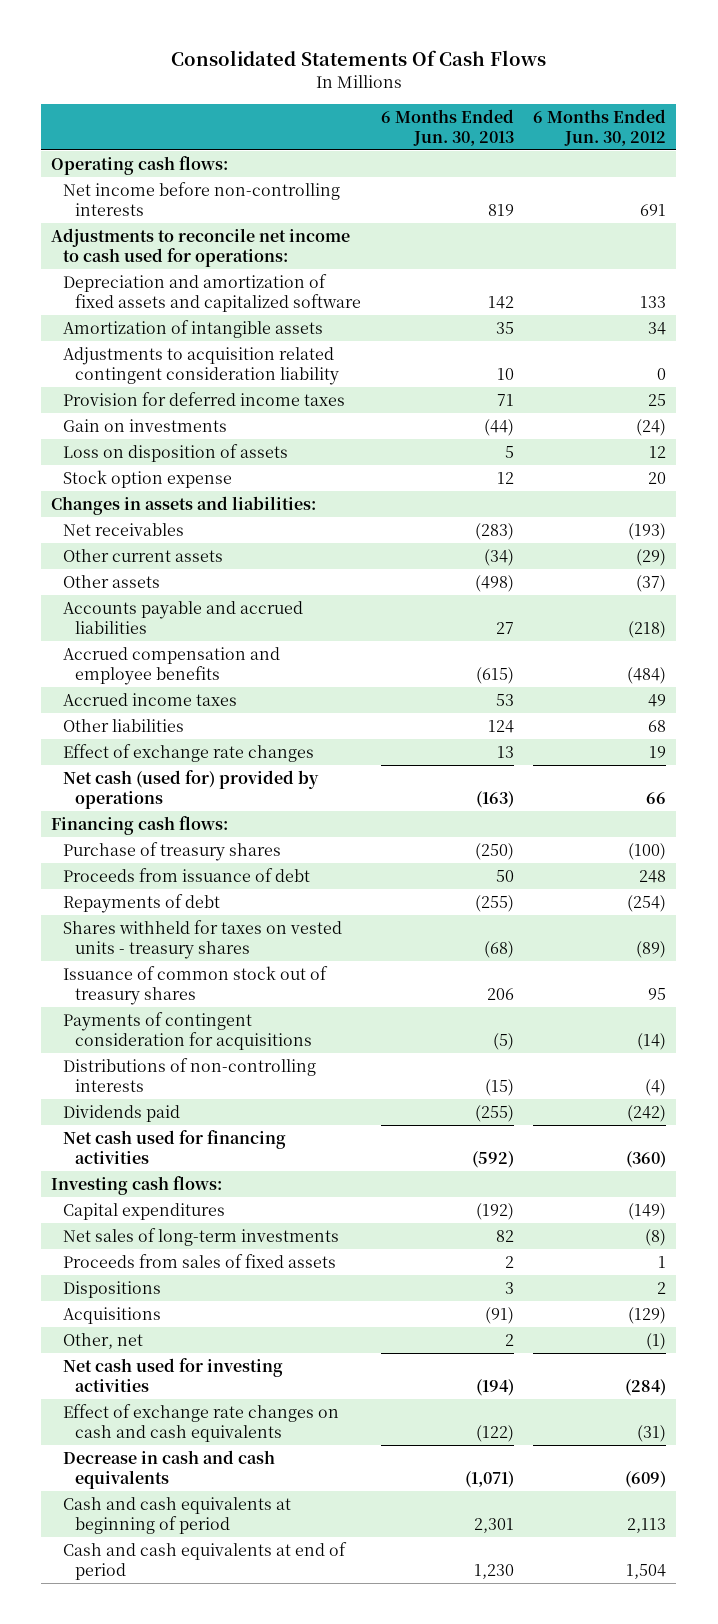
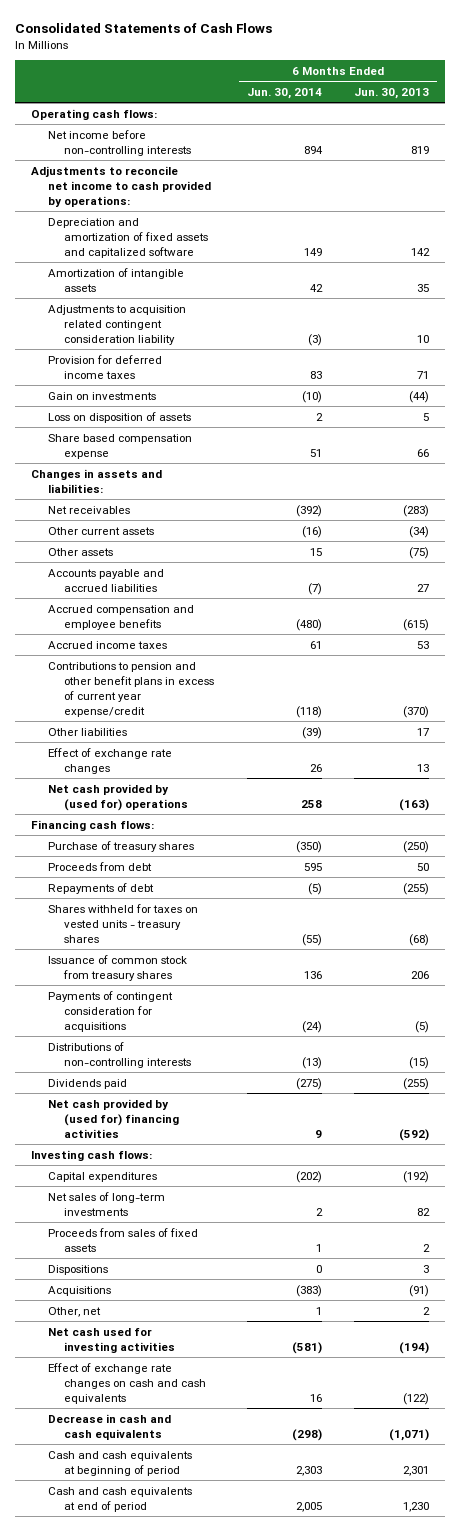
- Consolidated Statements Of Cash Flows
+ Consolidated Statements of Cash Flows
- | 6 Months Ended Jun. 30, 2013 | 6 Months Ended Jun. 30, 2012
+ | 6 Months Ended Jun. 30, 2014 | 6 Months Ended Jun. 30, 2013
- Adjustments to reconcile net income to cash used for operations:
+ Adjustments to reconcile net income to cash provided by operations:
- Stock option expense | 12 | 20
+ Share based compensation expense | 51 | 66
- Other assets | (498) | (37)
+ Other assets | 15 | (75)
- Other liabilities | 124 | 68
+ Contributions to pension and other benefit plans in excess of current year expense/credit | (118) | (370)
+ Other liabilities | (39) | 17
- Net cash (used for) provided by operations | (163) | 66
+ Net cash provided by (used for) operations | 258 | (163)
- Proceeds from issuance of debt | 50 | 248
+ Proceeds from debt | 595 | 50
- Issuance of common stock out of treasury shares | 206 | 95
+ Issuance of common stock from treasury shares | 136 | 206
- Net cash used for financing activities | (592) | (360)
+ Net cash provided by (used for) financing activities | 9 | (592)

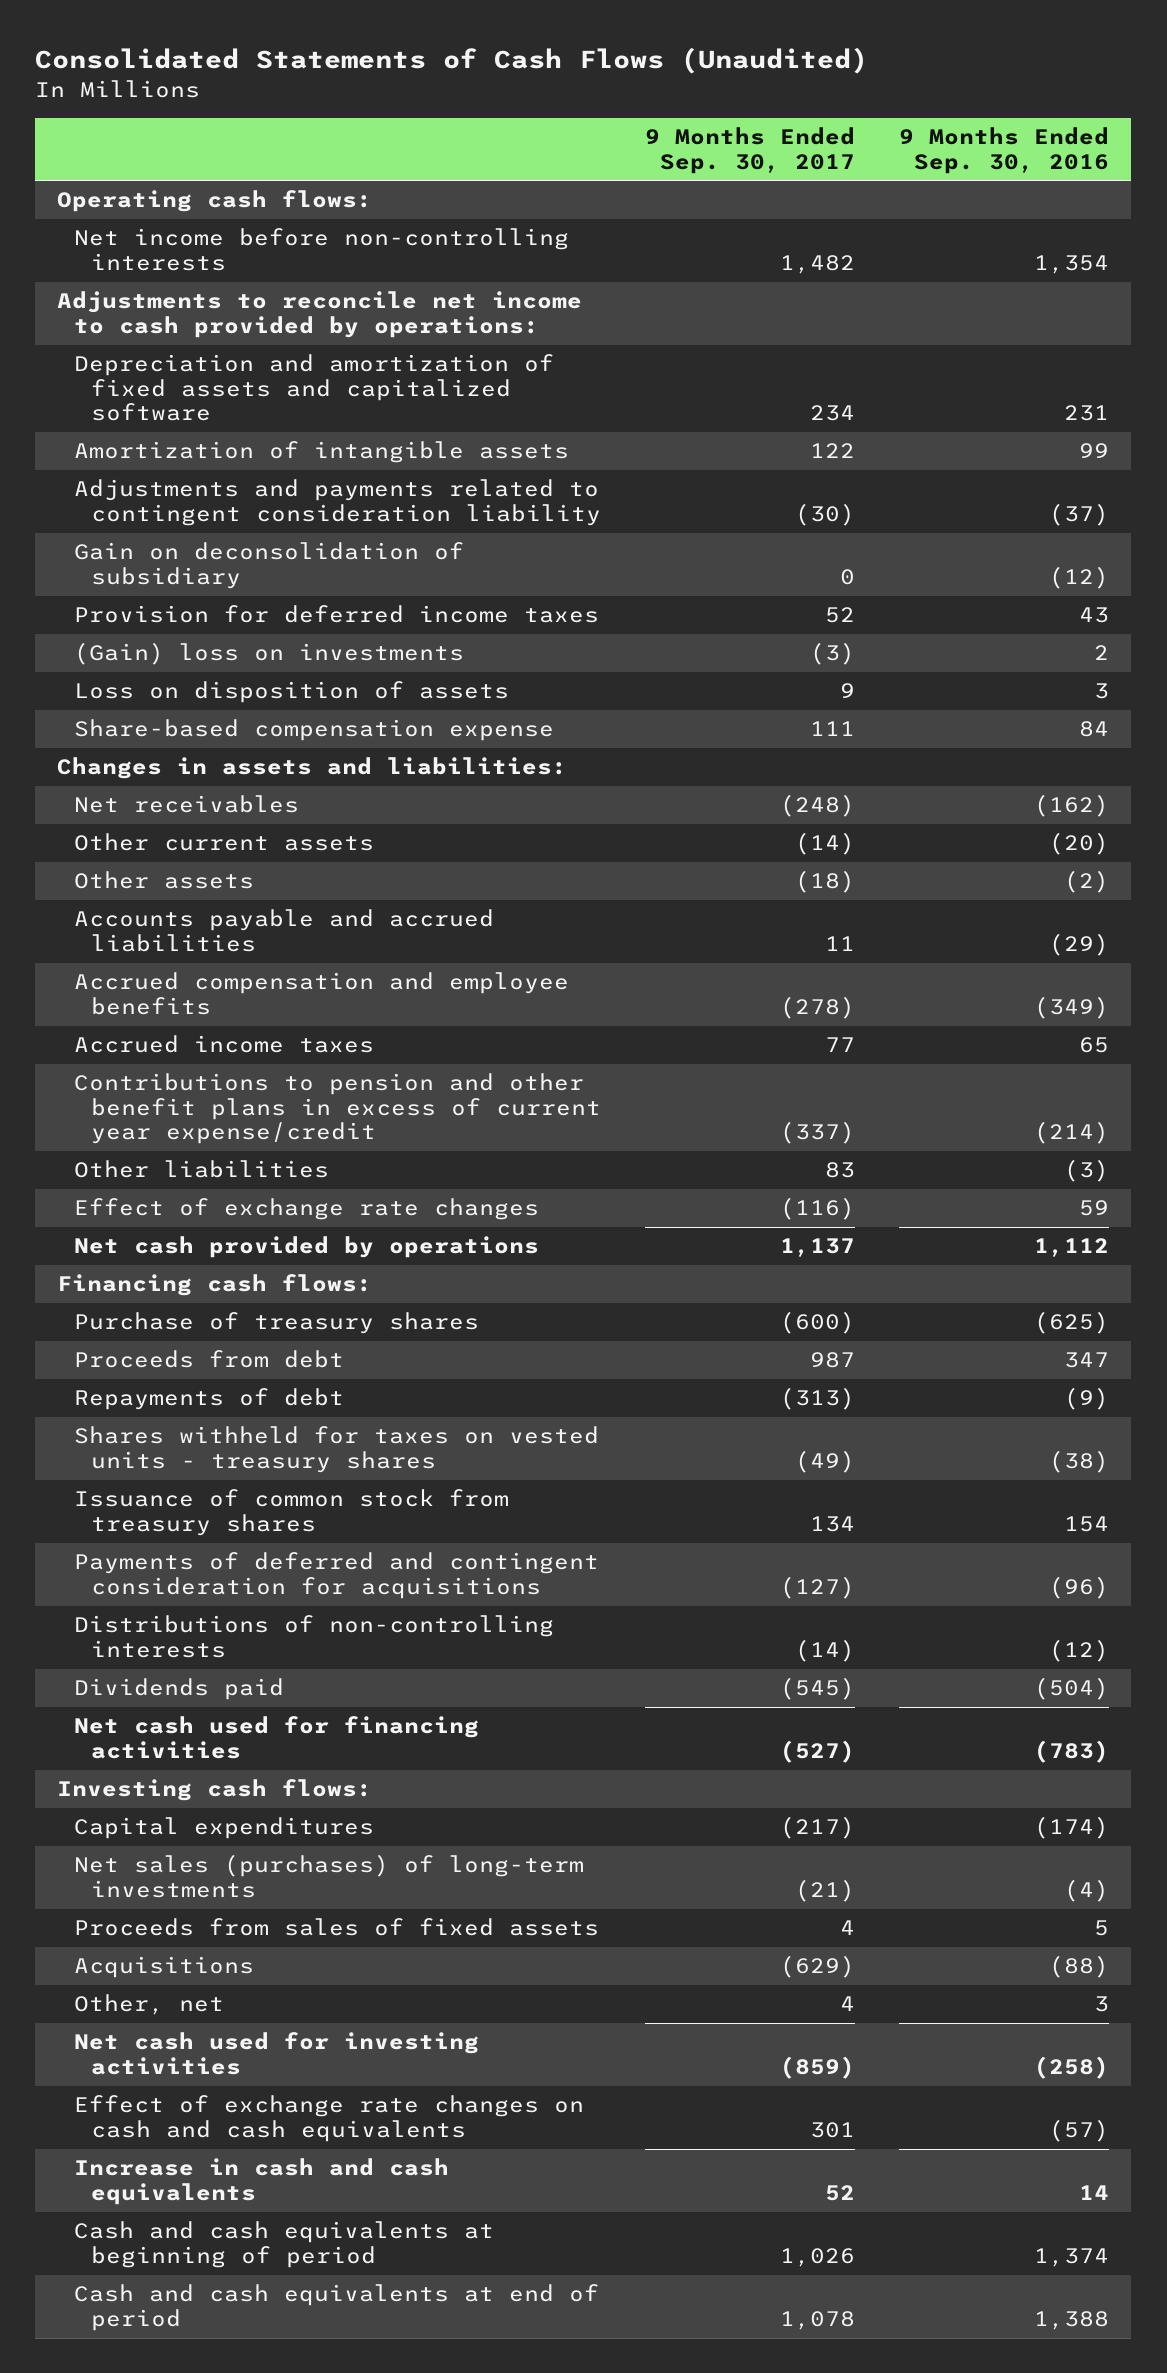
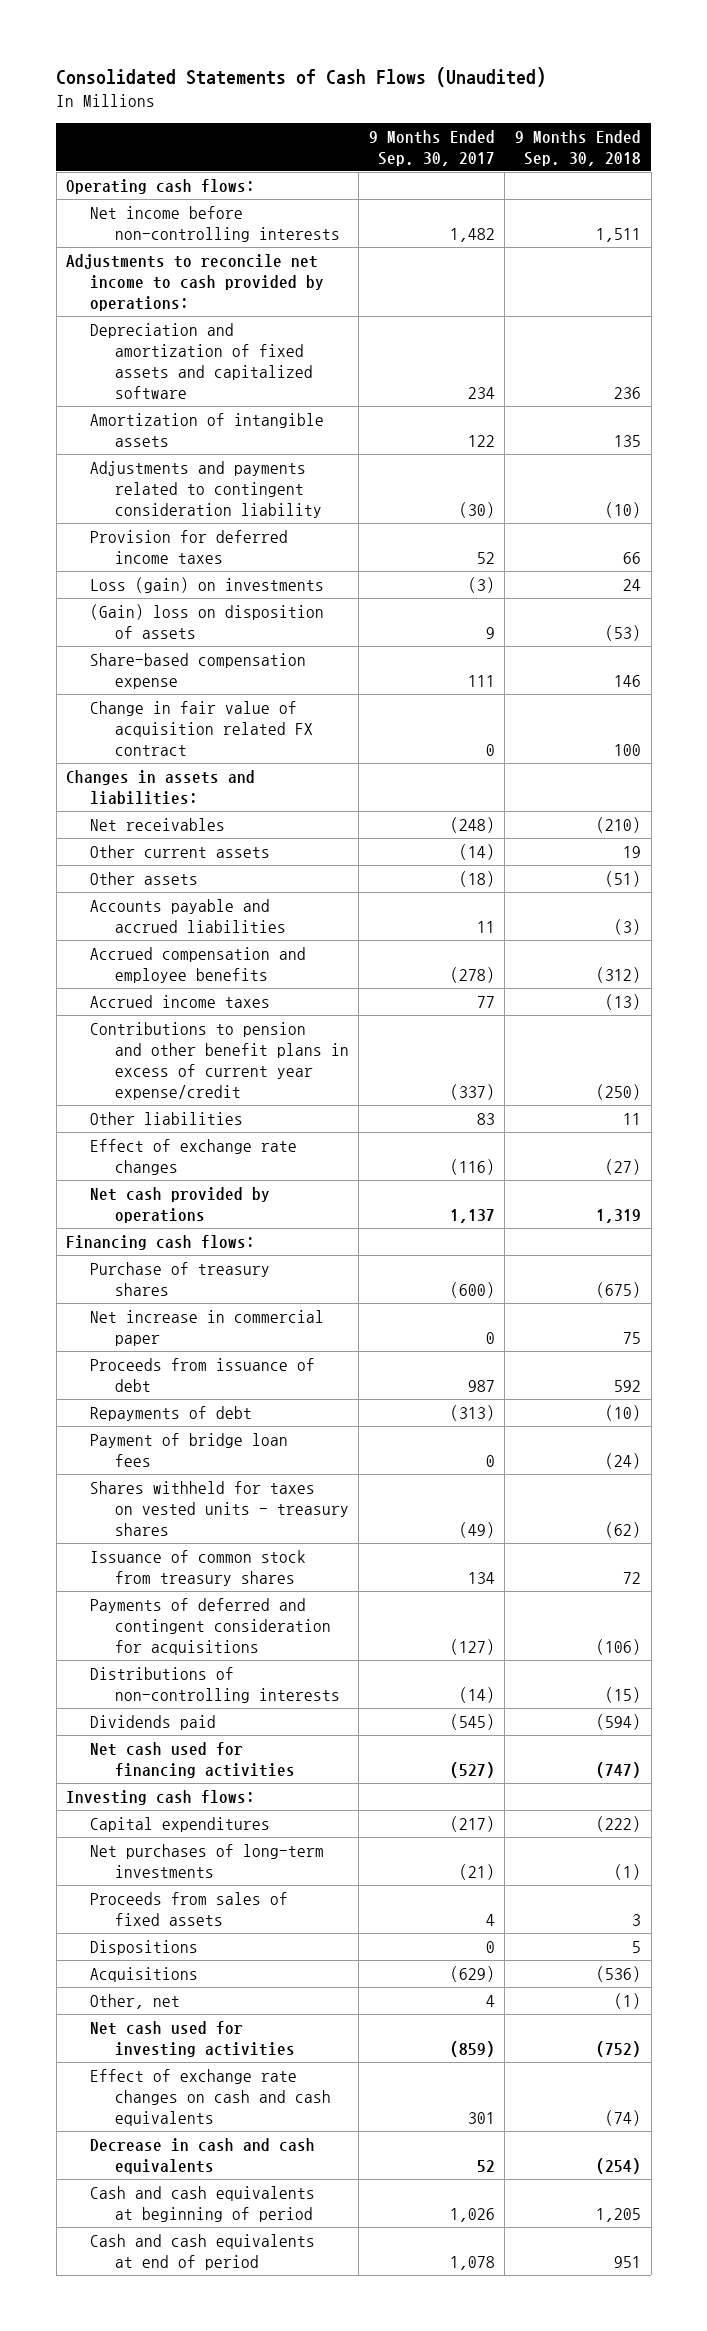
- | 9 Months Ended Sep. 30, 2017 | 9 Months Ended Sep. 30, 2016
+ | 9 Months Ended Sep. 30, 2017 | 9 Months Ended Sep. 30, 2018
- Gain on deconsolidation of subsidiary | 0 | (12)
- (Gain) loss on investments | (3) | 2
- Loss on disposition of assets | 9 | 3
+ Loss (gain) on investments | (3) | 24
+ (Gain) loss on disposition of assets | 9 | (53)
+ Change in fair value of acquisition related FX contract | 0 | 100
- Proceeds from debt | 987 | 347
+ Net increase in commercial paper | 0 | 75
+ Proceeds from issuance of debt | 987 | 592
+ Payment of bridge loan fees | 0 | (24)
- Net sales (purchases) of long-term investments | (21) | (4)
+ Net purchases of long-term investments | (21) | (1)
+ Dispositions | 0 | 5
- Increase in cash and cash equivalents | 52 | 14
+ Decrease in cash and cash equivalents | 52 | (254)

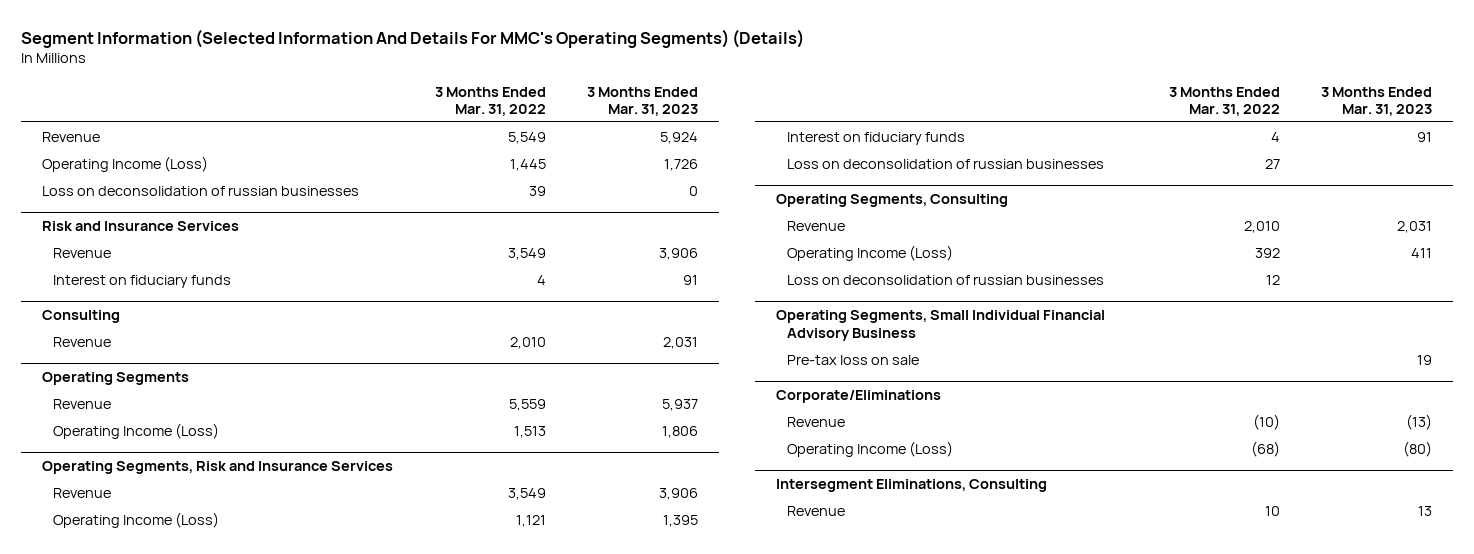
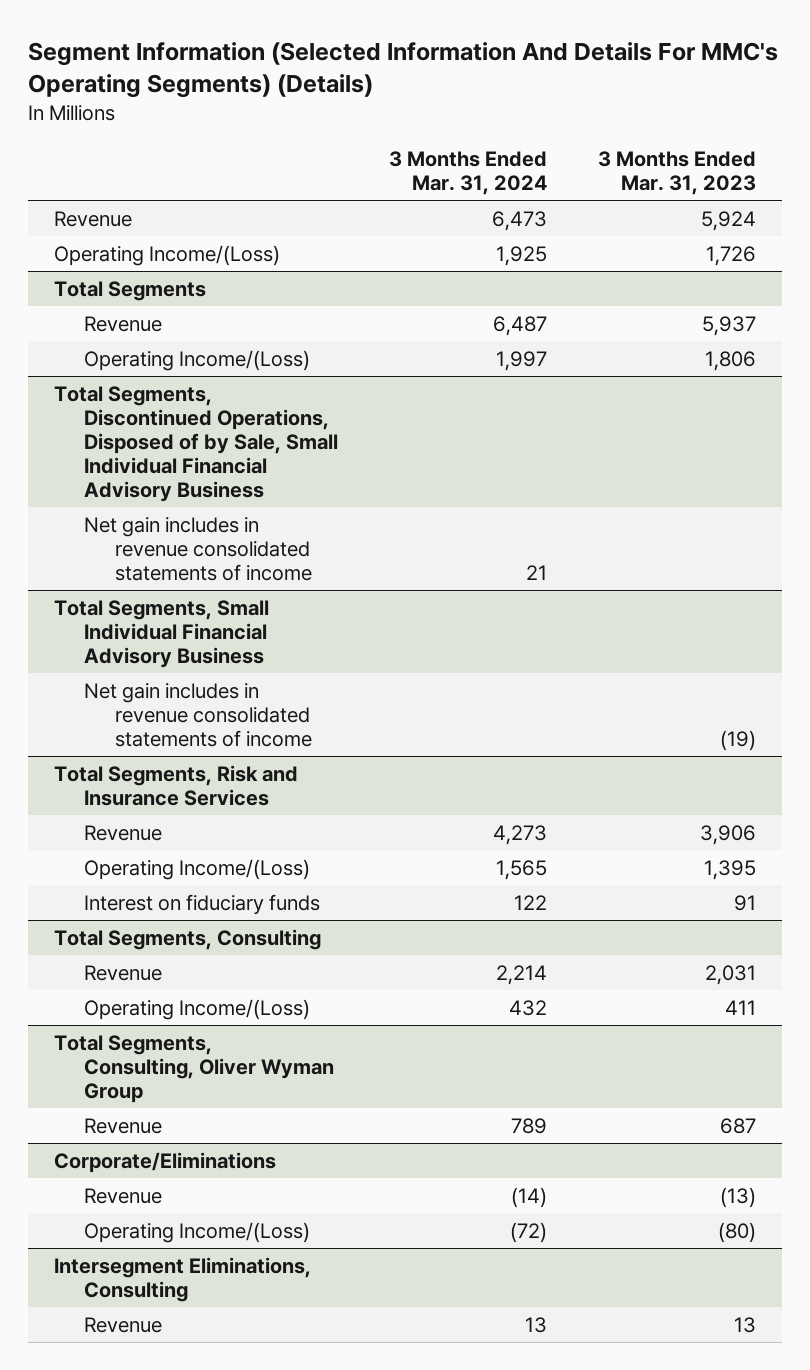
- | 3 Months Ended Mar. 31, 2022 | 3 Months Ended Mar. 31, 2023
+ | 3 Months Ended Mar. 31, 2024 | 3 Months Ended Mar. 31, 2023
- Operating Income (Loss) | 1,445 | 1,726
- Loss on deconsolidation of russian businesses | 39 | 0
- Risk and Insurance Services
- Revenue | 3,549 | 3,906
- Interest on fiduciary funds | 4 | 91
- Consulting
- Revenue | 2,010 | 2,031
- Operating Segments
+ Operating Income/(Loss) | 1,925 | 1,726
+ Total Segments
- Operating Income (Loss) | 1,513 | 1,806
- Operating Segments, Risk and Insurance Services
+ Operating Income/(Loss) | 1,997 | 1,806
+ Total Segments, Discontinued Operations, Disposed of by Sale, Small Individual Financial Advisory Business
+ Net gain includes in revenue consolidated statements of income | 21 |
+ Total Segments, Small Individual Financial Advisory Business
+ Net gain includes in revenue consolidated statements of income | | (19)
+ Total Segments, Risk and Insurance Services
- Operating Income (Loss) | 1,121 | 1,395
+ Operating Income/(Loss) | 1,565 | 1,395
- Loss on deconsolidation of russian businesses | 27 |
- Operating Segments, Consulting
+ Total Segments, Consulting
- Operating Income (Loss) | 392 | 411
- Loss on deconsolidation of russian businesses | 12 |
- Operating Segments, Small Individual Financial Advisory Business
- Pre-tax loss on sale | | 19
+ Operating Income/(Loss) | 432 | 411
+ Total Segments, Consulting, Oliver Wyman Group
+ Revenue | 789 | 687
@ Corporate/Eliminations
- Operating Income (Loss) | (68) | (80)
+ Operating Income/(Loss) | (72) | (80)

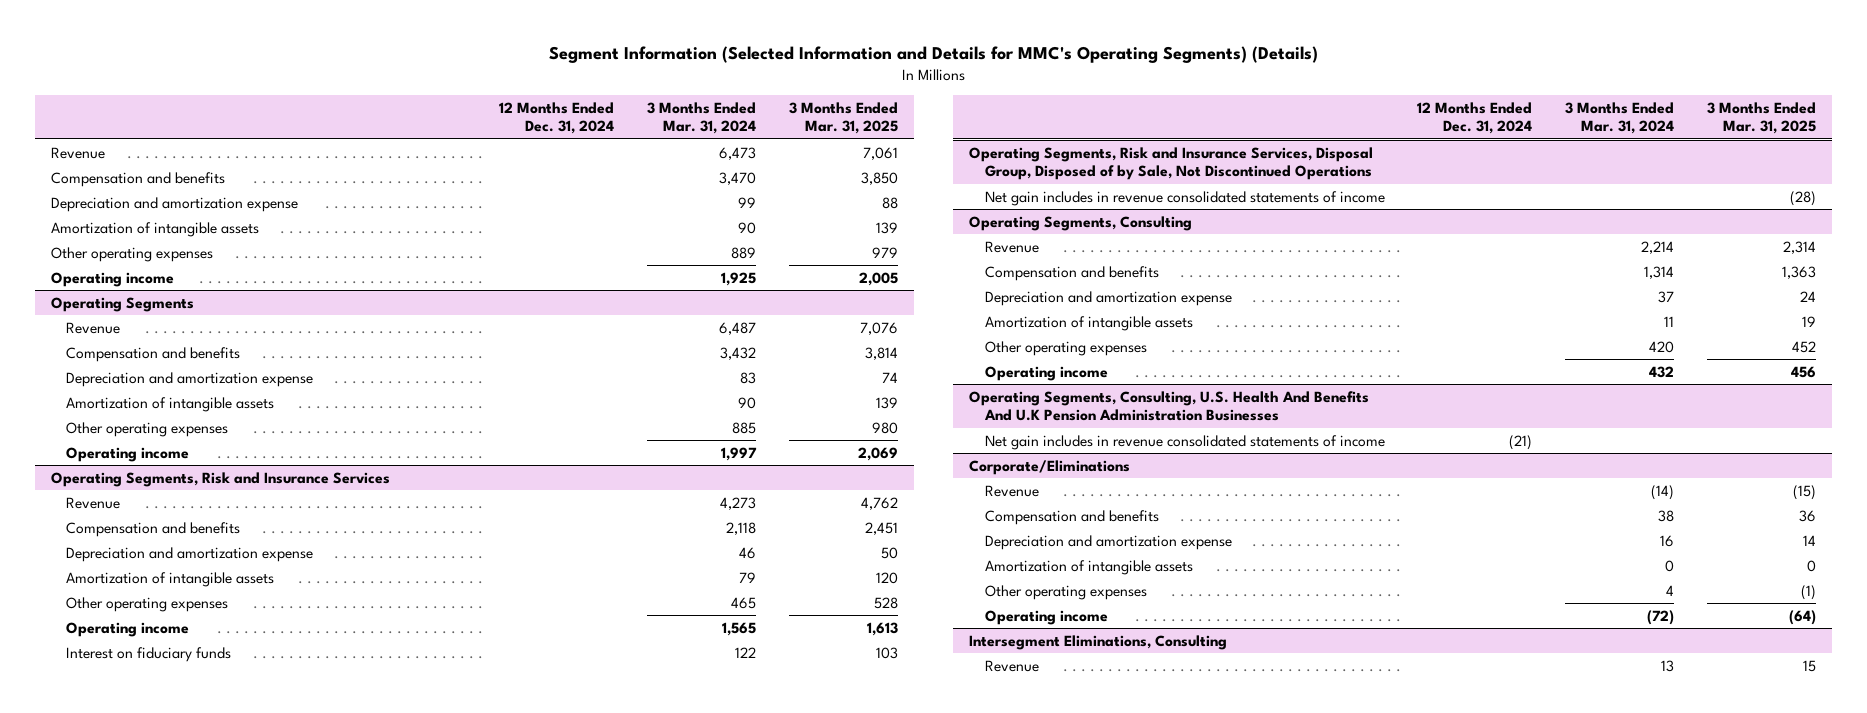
- Segment Information (Selected Information And Details For MMC's Operating Segments) (Details)
+ Segment Information (Selected Information and Details for MMC's Operating Segments) (Details)
- | 3 Months Ended Mar. 31, 2024 | 3 Months Ended Mar. 31, 2023
+ | 12 Months Ended Dec. 31, 2024 | 3 Months Ended Mar. 31, 2024 | 3 Months Ended Mar. 31, 2025
- Operating Income/(Loss) | 1,925 | 1,726
- Total Segments
+ Compensation and benefits | | 3,470 | 3,850
+ Depreciation and amortization expense | | 99 | 88
+ Amortization of intangible assets | | 90 | 139
+ Other operating expenses | | 889 | 979
+ Operating income | | 1,925 | 2,005
+ Operating Segments
- Operating Income/(Loss) | 1,997 | 1,806
- Total Segments, Discontinued Operations, Disposed of by Sale, Small Individual Financial Advisory Business
- Net gain includes in revenue consolidated statements of income | 21 |
- Total Segments, Small Individual Financial Advisory Business
- Net gain includes in revenue consolidated statements of income | | (19)
- Total Segments, Risk and Insurance Services
+ Compensation and benefits | | 3,432 | 3,814
+ Depreciation and amortization expense | | 83 | 74
+ Amortization of intangible assets | | 90 | 139
+ Other operating expenses | | 885 | 980
+ Operating income | | 1,997 | 2,069
+ Operating Segments, Risk and Insurance Services
- Operating Income/(Loss) | 1,565 | 1,395
+ Compensation and benefits | | 2,118 | 2,451
+ Depreciation and amortization expense | | 46 | 50
+ Amortization of intangible assets | | 79 | 120
+ Other operating expenses | | 465 | 528
+ Operating income | | 1,565 | 1,613
- Total Segments, Consulting
+ Operating Segments, Risk and Insurance Services, Disposal Group, Disposed of by Sale, Not Discontinued Operations
+ Net gain includes in revenue consolidated statements of income | | | (28)
+ Operating Segments, Consulting
- Operating Income/(Loss) | 432 | 411
- Total Segments, Consulting, Oliver Wyman Group
- Revenue | 789 | 687
+ Compensation and benefits | | 1,314 | 1,363
+ Depreciation and amortization expense | | 37 | 24
+ Amortization of intangible assets | | 11 | 19
+ Other operating expenses | | 420 | 452
+ Operating income | | 432 | 456
+ Operating Segments, Consulting, U.S. Health And Benefits And U.K Pension Administration Businesses
+ Net gain includes in revenue consolidated statements of income | (21) | |
@ Corporate/Eliminations
- Operating Income/(Loss) | (72) | (80)
+ Compensation and benefits | | 38 | 36
+ Depreciation and amortization expense | | 16 | 14
+ Amortization of intangible assets | | 0 | 0
+ Other operating expenses | | 4 | (1)
+ Operating income | | (72) | (64)

